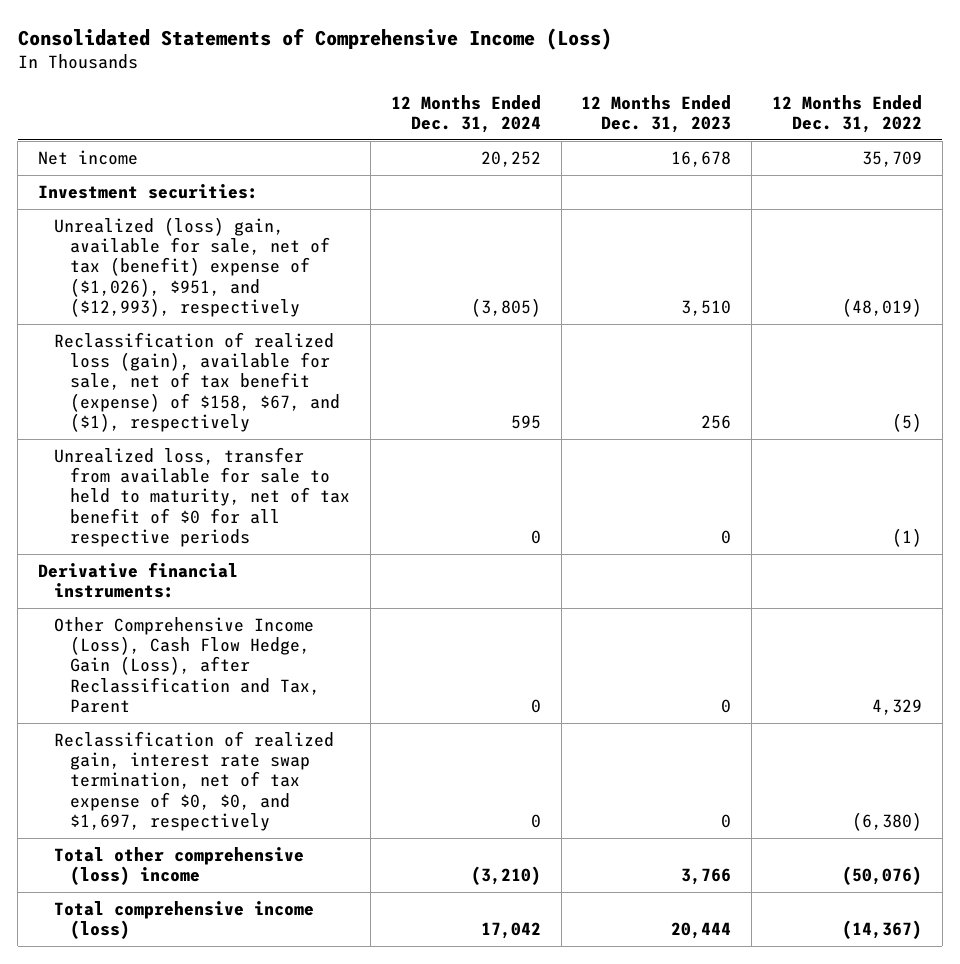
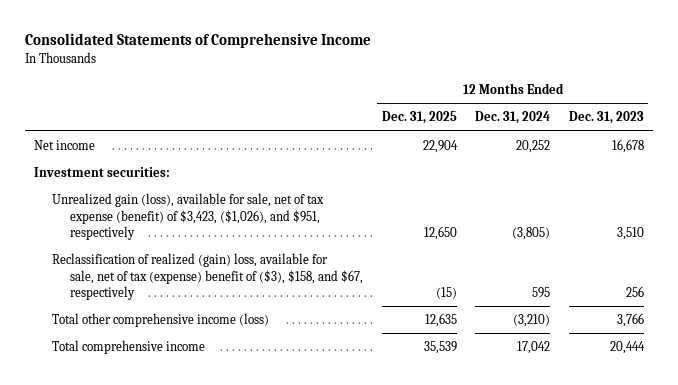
- Consolidated Statements of Comprehensive Income (Loss)
+ Consolidated Statements of Comprehensive Income
- | 12 Months Ended Dec. 31, 2024 | 12 Months Ended Dec. 31, 2023 | 12 Months Ended Dec. 31, 2022
+ | 12 Months Ended Dec. 31, 2025 | 12 Months Ended Dec. 31, 2024 | 12 Months Ended Dec. 31, 2023
- Unrealized (loss) gain, available for sale, net of tax (benefit) expense of ($1,026), $951, and ($12,993), respectively | (3,805) | 3,510 | (48,019)
- Reclassification of realized loss (gain), available for sale, net of tax benefit (expense) of $158, $67, and ($1), respectively | 595 | 256 | (5)
- Unrealized loss, transfer from available for sale to held to maturity, net of tax benefit of $0 for all respective periods | 0 | 0 | (1)
- Derivative financial instruments:
- Other Comprehensive Income (Loss), Cash Flow Hedge, Gain (Loss), after Reclassification and Tax, Parent | 0 | 0 | 4,329
- Reclassification of realized gain, interest rate swap termination, net of tax expense of $0, $0, and $1,697, respectively | 0 | 0 | (6,380)
- Total other comprehensive (loss) income | (3,210) | 3,766 | (50,076)
- Total comprehensive income (loss) | 17,042 | 20,444 | (14,367)
+ Unrealized gain (loss), available for sale, net of tax expense (benefit) of $3,423, ($1,026), and $951, respectively | 12,650 | (3,805) | 3,510
+ Reclassification of realized (gain) loss, available for sale, net of tax (expense) benefit of ($3), $158, and $67, respectively | (15) | 595 | 256
+ Total other comprehensive income (loss) | 12,635 | (3,210) | 3,766
+ Total comprehensive income | 35,539 | 17,042 | 20,444

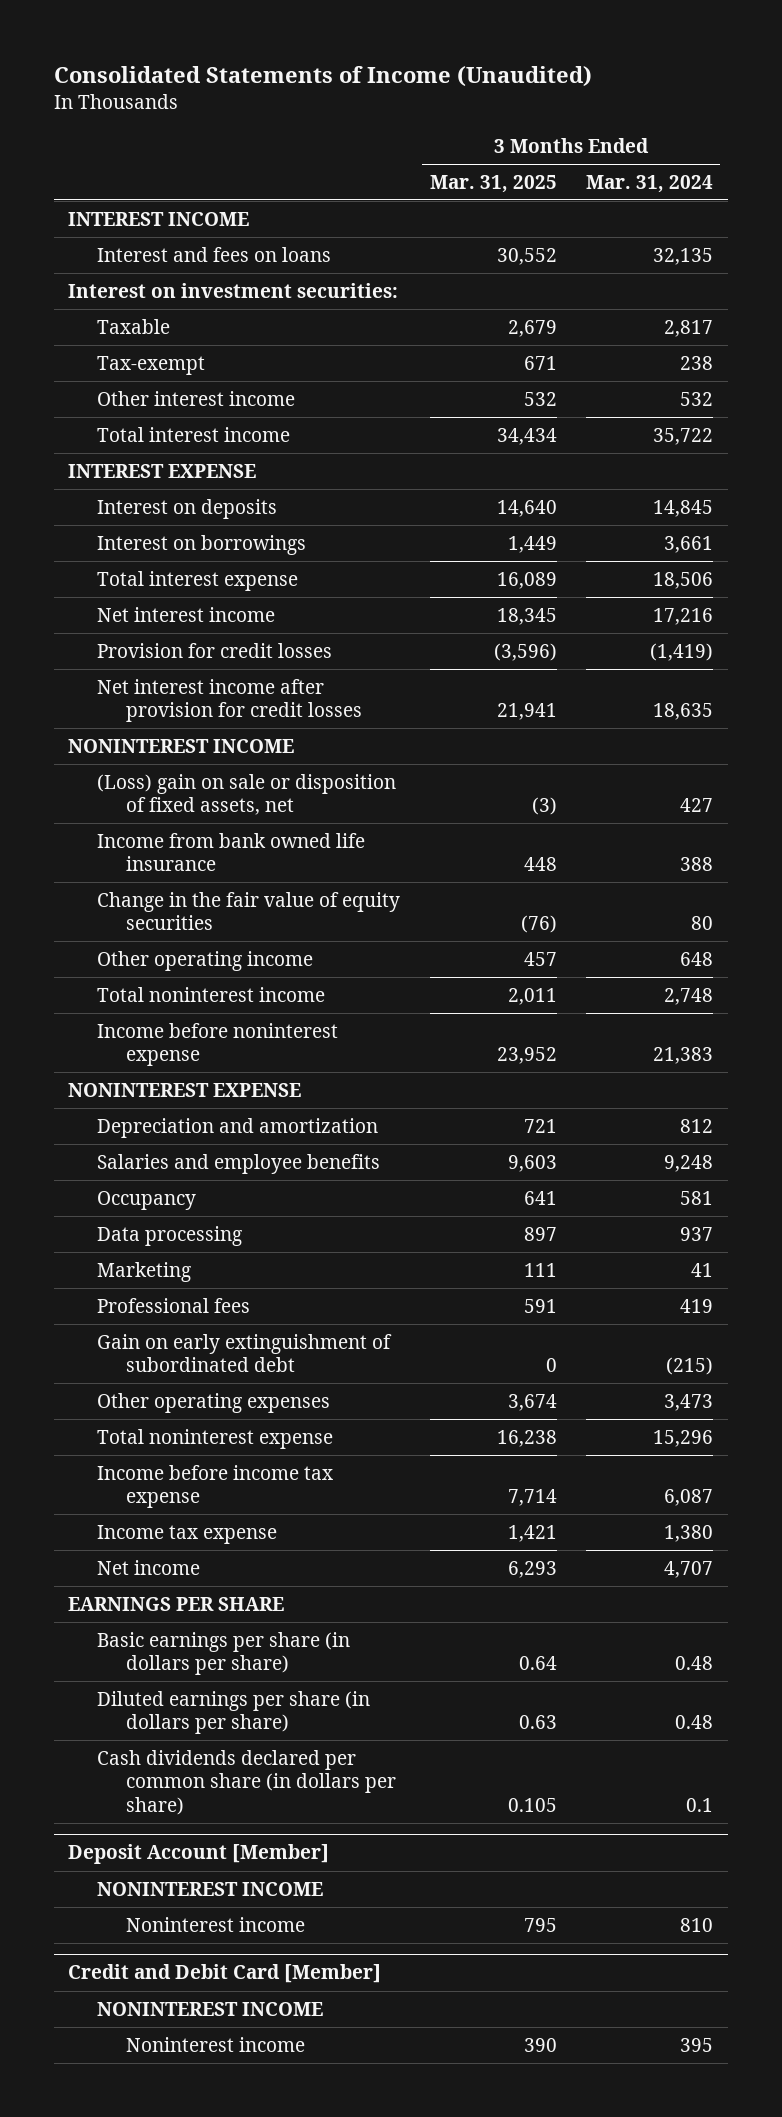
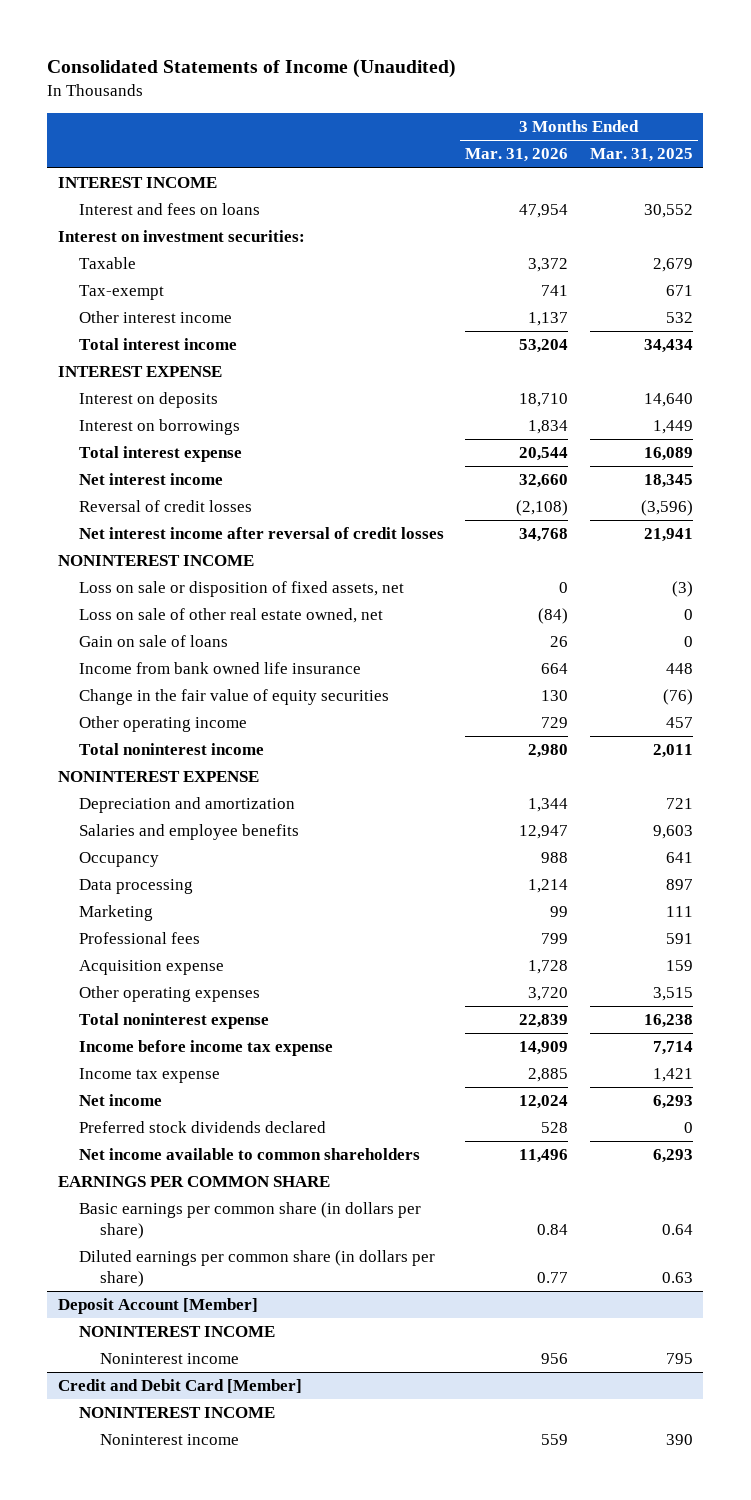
- | 3 Months Ended Mar. 31, 2025 | 3 Months Ended Mar. 31, 2024
+ | 3 Months Ended Mar. 31, 2026 | 3 Months Ended Mar. 31, 2025
- Provision for credit losses | (3,596) | (1,419)
- Net interest income after provision for credit losses | 21,941 | 18,635
+ Reversal of credit losses | (2,108) | (3,596)
+ Net interest income after reversal of credit losses | 34,768 | 21,941
- (Loss) gain on sale or disposition of fixed assets, net | (3) | 427
+ Loss on sale or disposition of fixed assets, net | 0 | (3)
+ Loss on sale of other real estate owned, net | (84) | 0
+ Gain on sale of loans | 26 | 0
- Income before noninterest expense | 23,952 | 21,383
- Gain on early extinguishment of subordinated debt | 0 | (215)
- Other operating expenses | 3,674 | 3,473
+ Acquisition expense | 1,728 | 159
+ Other operating expenses | 3,720 | 3,515
- EARNINGS PER SHARE
- Basic earnings per share (in dollars per share) | 0.64 | 0.48
- Diluted earnings per share (in dollars per share) | 0.63 | 0.48
- Cash dividends declared per common share (in dollars per share) | 0.105 | 0.1
+ Preferred stock dividends declared | 528 | 0
+ Net income available to common shareholders | 11,496 | 6,293
+ EARNINGS PER COMMON SHARE
+ Basic earnings per common share (in dollars per share) | 0.84 | 0.64
+ Diluted earnings per common share (in dollars per share) | 0.77 | 0.63

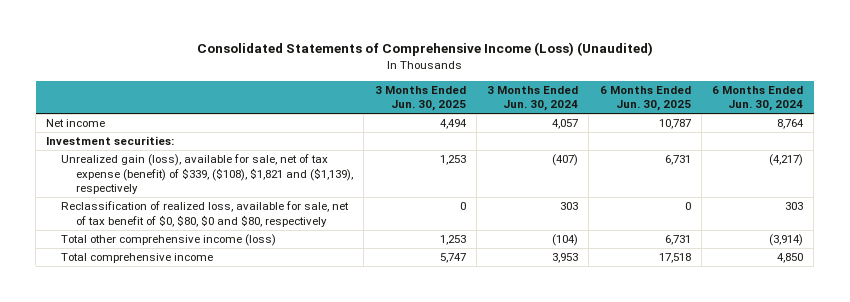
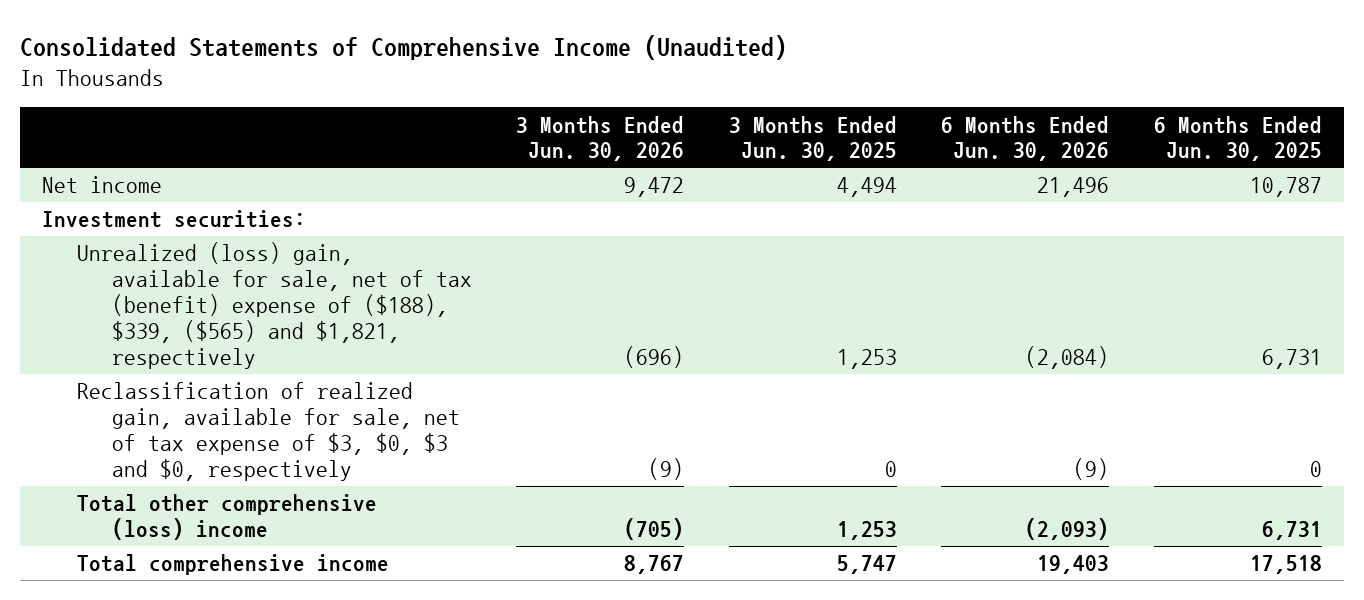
- Consolidated Statements of Comprehensive Income (Loss) (Unaudited)
+ Consolidated Statements of Comprehensive Income (Unaudited)
- | 3 Months Ended Jun. 30, 2025 | 3 Months Ended Jun. 30, 2024 | 6 Months Ended Jun. 30, 2025 | 6 Months Ended Jun. 30, 2024
+ | 3 Months Ended Jun. 30, 2026 | 3 Months Ended Jun. 30, 2025 | 6 Months Ended Jun. 30, 2026 | 6 Months Ended Jun. 30, 2025
- Unrealized gain (loss), available for sale, net of tax expense (benefit) of $339, ($108), $1,821 and ($1,139), respectively | 1,253 | (407) | 6,731 | (4,217)
- Reclassification of realized loss, available for sale, net of tax benefit of $0, $80, $0 and $80, respectively | 0 | 303 | 0 | 303
- Total other comprehensive income (loss) | 1,253 | (104) | 6,731 | (3,914)
+ Unrealized (loss) gain, available for sale, net of tax (benefit) expense of ($188), $339, ($565) and $1,821, respectively | (696) | 1,253 | (2,084) | 6,731
+ Reclassification of realized gain, available for sale, net of tax expense of $3, $0, $3 and $0, respectively | (9) | 0 | (9) | 0
+ Total other comprehensive (loss) income | (705) | 1,253 | (2,093) | 6,731

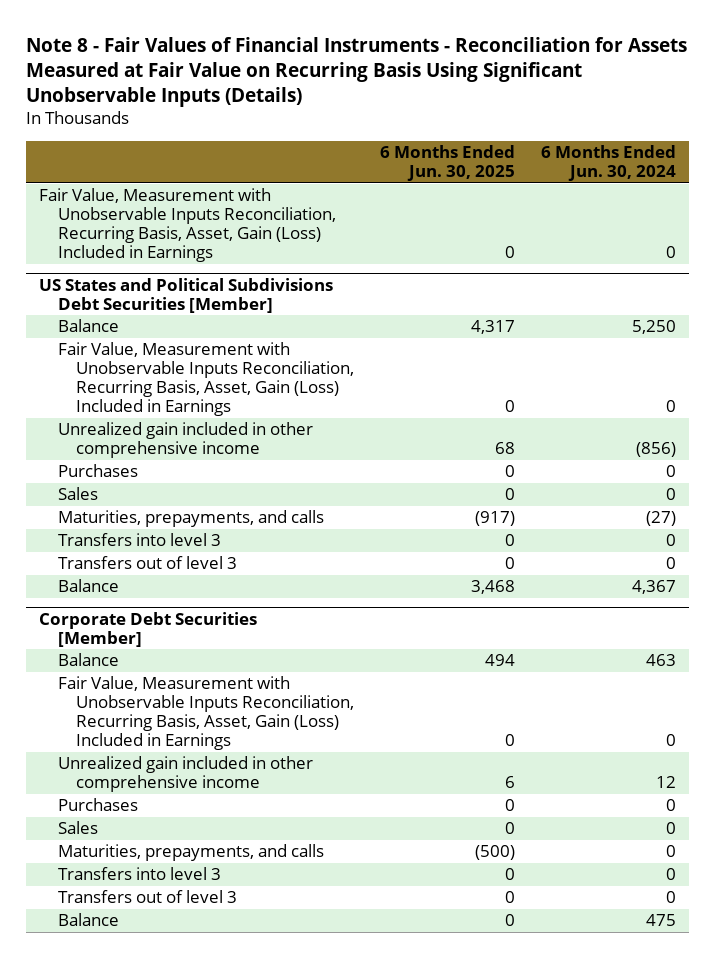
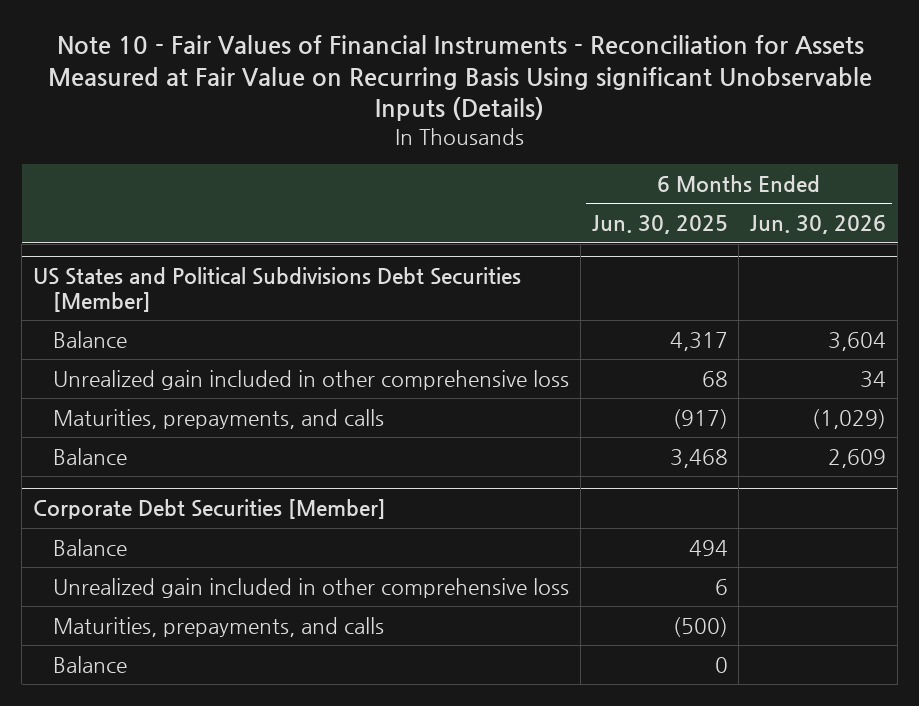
- Note 8 - Fair Values of Financial Instruments - Reconciliation for Assets Measured at Fair Value on Recurring Basis Using Significant Unobservable Inputs (Details)
+ Note 10 - Fair Values of Financial Instruments - Reconciliation for Assets Measured at Fair Value on Recurring Basis Using significant Unobservable Inputs (Details)
- | 6 Months Ended Jun. 30, 2025 | 6 Months Ended Jun. 30, 2024
+ | 6 Months Ended Jun. 30, 2025 | 6 Months Ended Jun. 30, 2026
- Fair Value, Measurement with Unobservable Inputs Reconciliation, Recurring Basis, Asset, Gain (Loss) Included in Earnings | 0 | 0
@ US States and Political Subdivisions Debt Securities [Member]
- Fair Value, Measurement with Unobservable Inputs Reconciliation, Recurring Basis, Asset, Gain (Loss) Included in Earnings | 0 | 0
- Unrealized gain included in other comprehensive income | 68 | (856)
- Purchases | 0 | 0
- Sales | 0 | 0
+ Unrealized gain included in other comprehensive loss | 68 | 34
- Transfers into level 3 | 0 | 0
- Transfers out of level 3 | 0 | 0
@ Corporate Debt Securities [Member]
- Fair Value, Measurement with Unobservable Inputs Reconciliation, Recurring Basis, Asset, Gain (Loss) Included in Earnings | 0 | 0
- Unrealized gain included in other comprehensive income | 6 | 12
- Purchases | 0 | 0
- Sales | 0 | 0
+ Unrealized gain included in other comprehensive loss | 6 |
- Transfers into level 3 | 0 | 0
- Transfers out of level 3 | 0 | 0

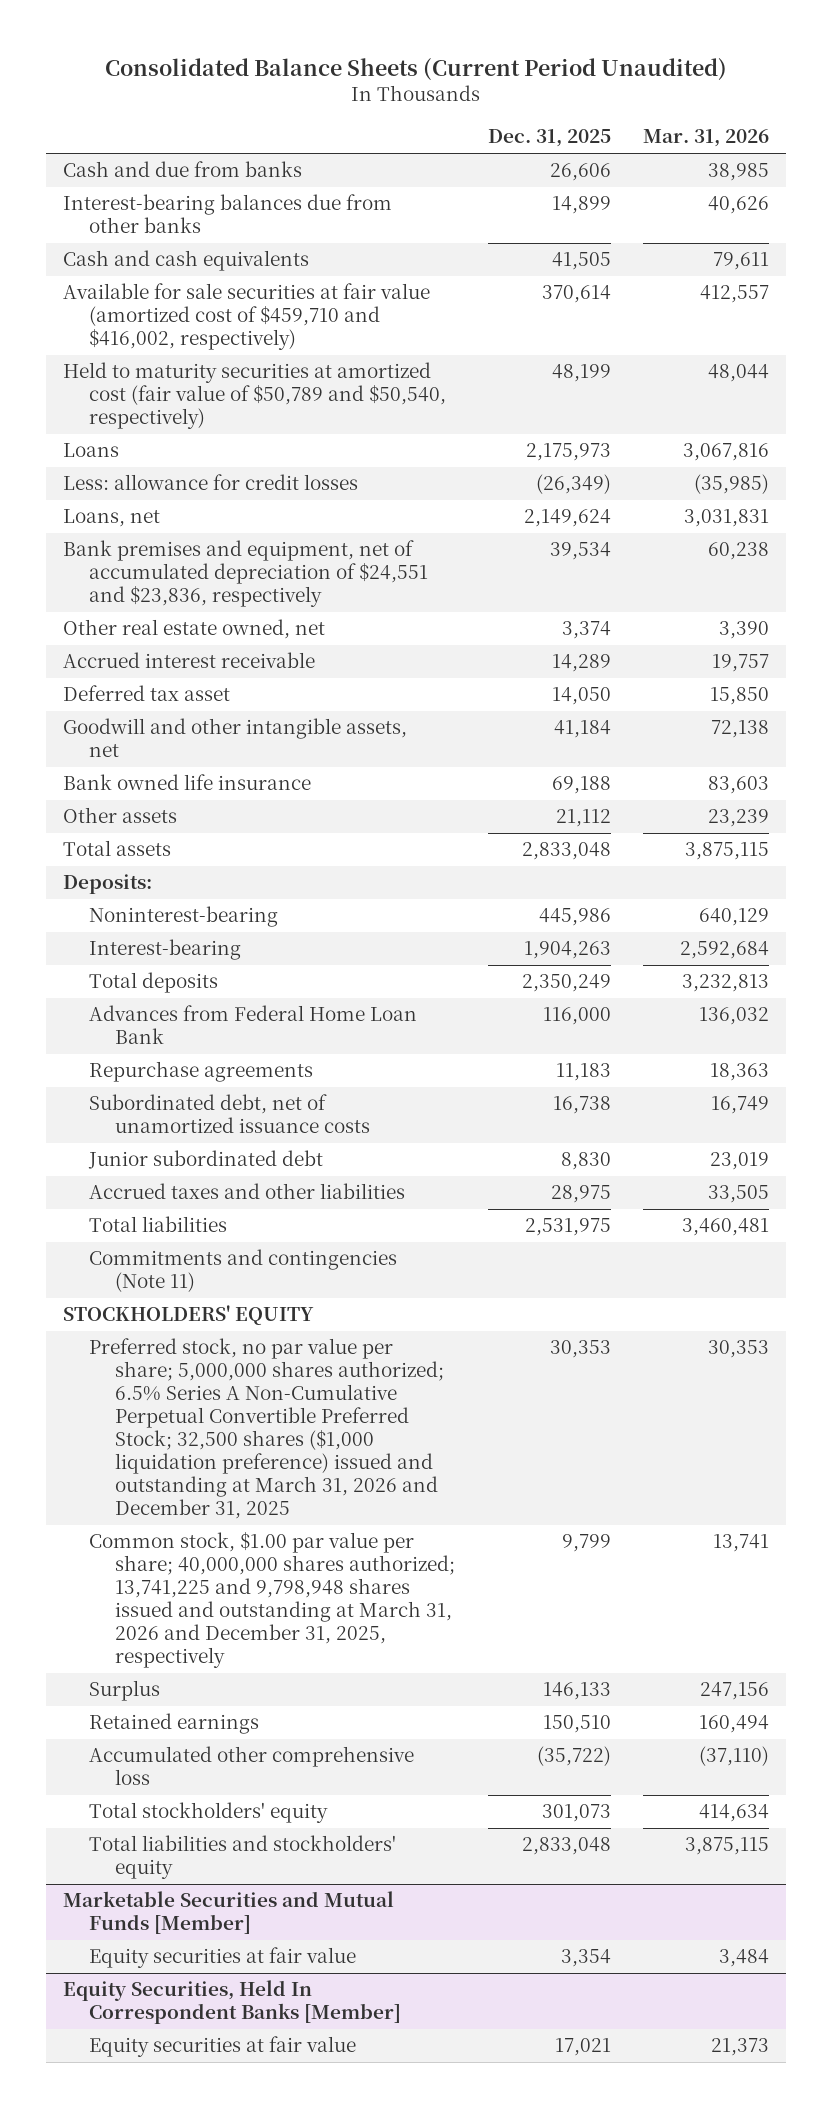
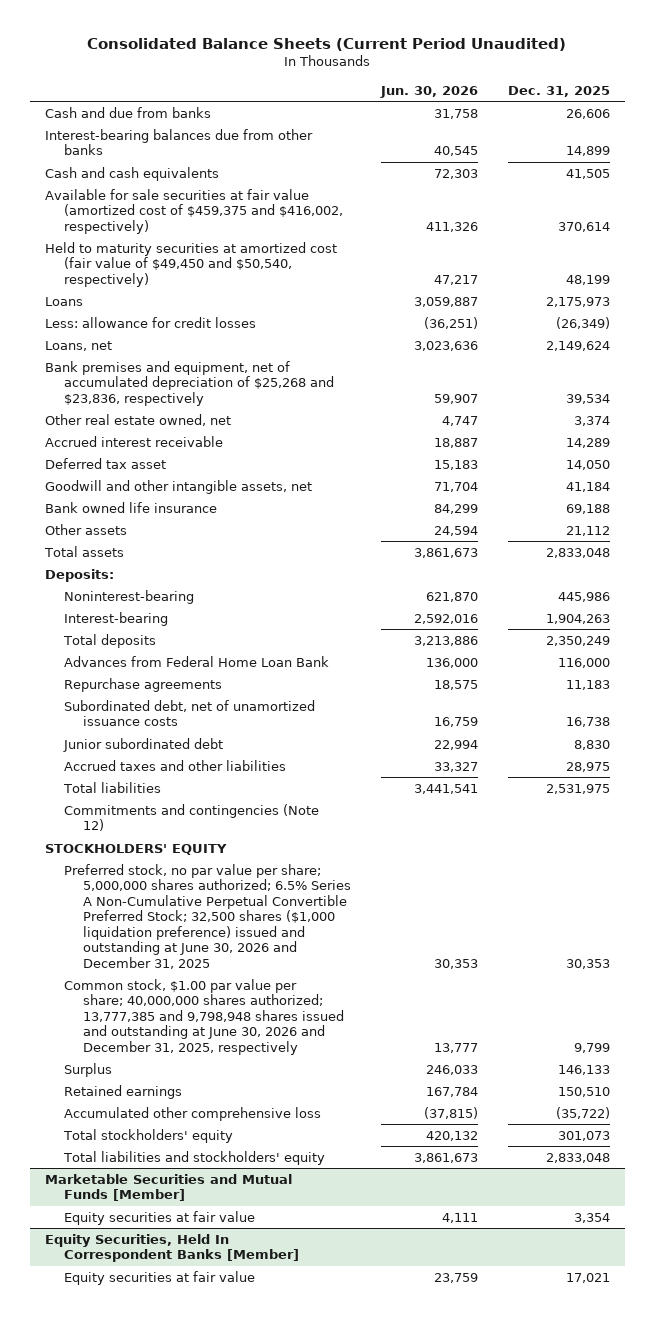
- | Dec. 31, 2025 | Mar. 31, 2026
+ | Jun. 30, 2026 | Dec. 31, 2025
- Available for sale securities at fair value (amortized cost of $459,710 and $416,002, respectively) | 370,614 | 412,557
- Held to maturity securities at amortized cost (fair value of $50,789 and $50,540, respectively) | 48,199 | 48,044
+ Available for sale securities at fair value (amortized cost of $459,375 and $416,002, respectively) | 411,326 | 370,614
+ Held to maturity securities at amortized cost (fair value of $49,450 and $50,540, respectively) | 47,217 | 48,199
- Bank premises and equipment, net of accumulated depreciation of $24,551 and $23,836, respectively | 39,534 | 60,238
+ Bank premises and equipment, net of accumulated depreciation of $25,268 and $23,836, respectively | 59,907 | 39,534
- Commitments and contingencies (Note 11)
+ Commitments and contingencies (Note 12)
- Preferred stock, no par value per share; 5,000,000 shares authorized; 6.5% Series A Non-Cumulative Perpetual Convertible Preferred Stock; 32,500 shares ($1,000 liquidation preference) issued and outstanding at March 31, 2026 and December 31, 2025 | 30,353 | 30,353
- Common stock, $1.00 par value per share; 40,000,000 shares authorized; 13,741,225 and 9,798,948 shares issued and outstanding at March 31, 2026 and December 31, 2025, respectively | 9,799 | 13,741
+ Preferred stock, no par value per share; 5,000,000 shares authorized; 6.5% Series A Non-Cumulative Perpetual Convertible Preferred Stock; 32,500 shares ($1,000 liquidation preference) issued and outstanding at June 30, 2026 and December 31, 2025 | 30,353 | 30,353
+ Common stock, $1.00 par value per share; 40,000,000 shares authorized; 13,777,385 and 9,798,948 shares issued and outstanding at June 30, 2026 and December 31, 2025, respectively | 13,777 | 9,799

